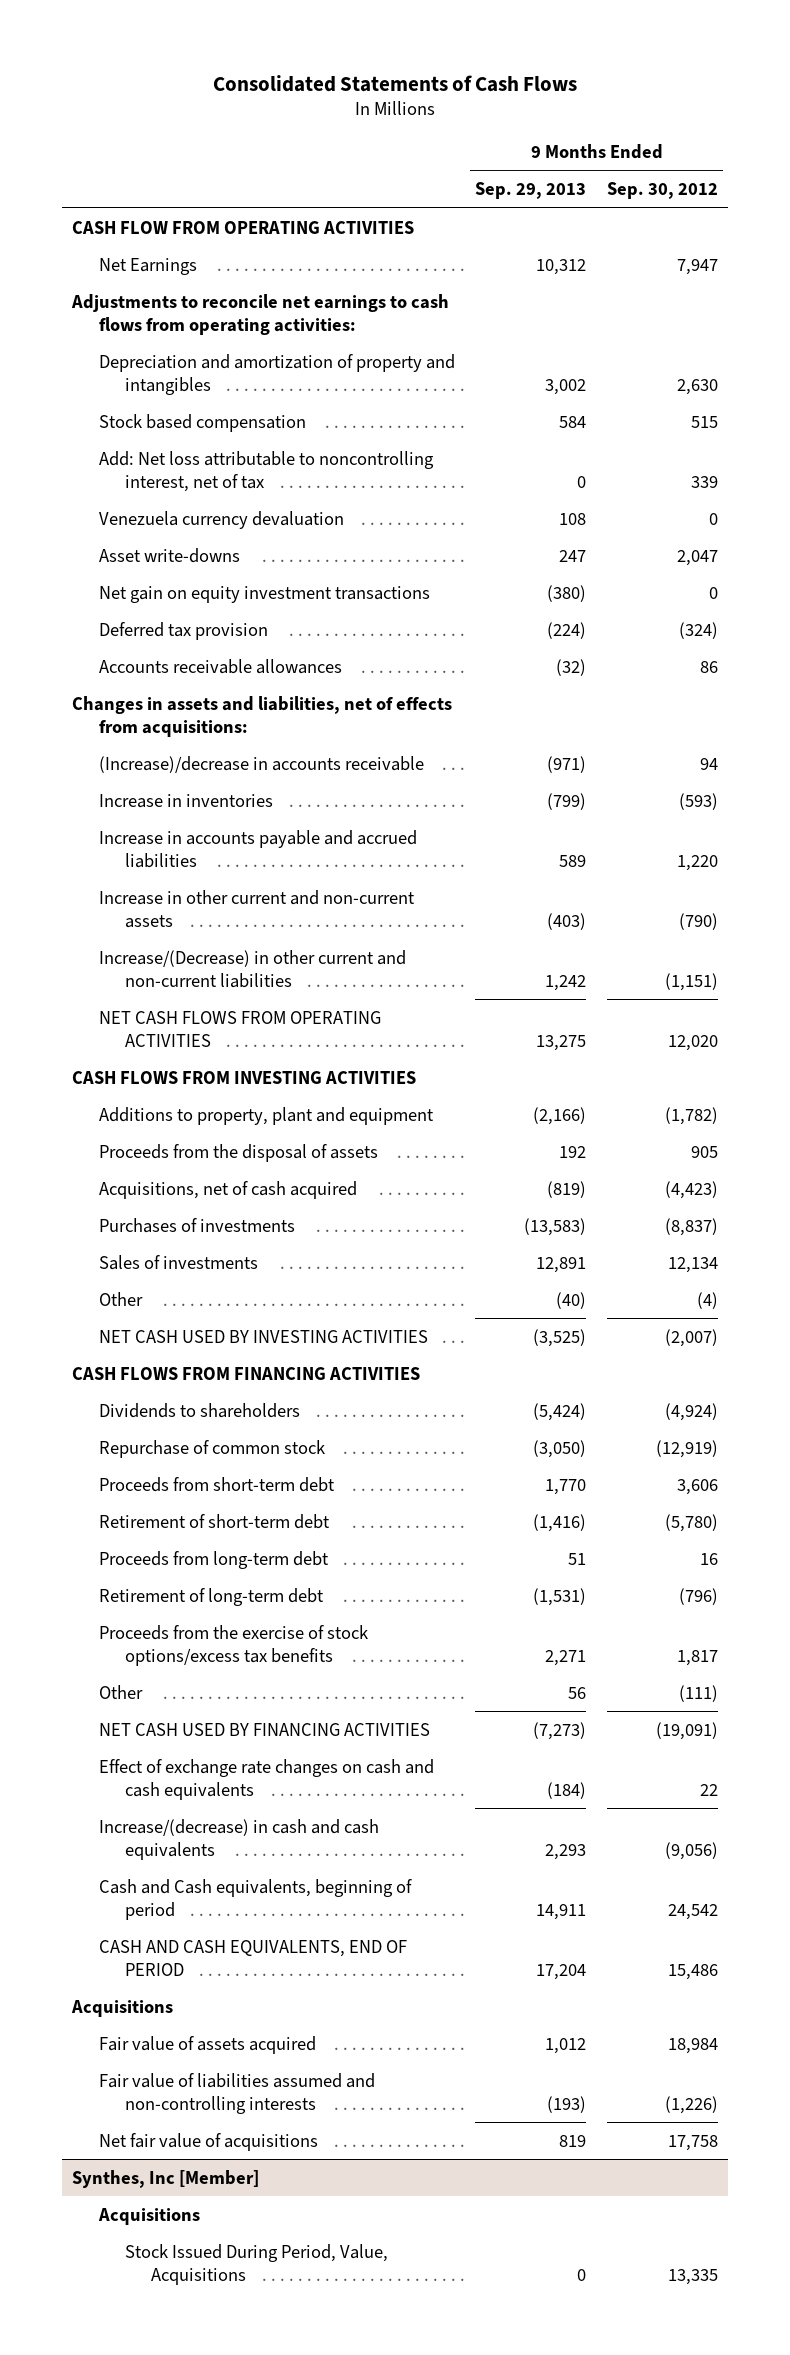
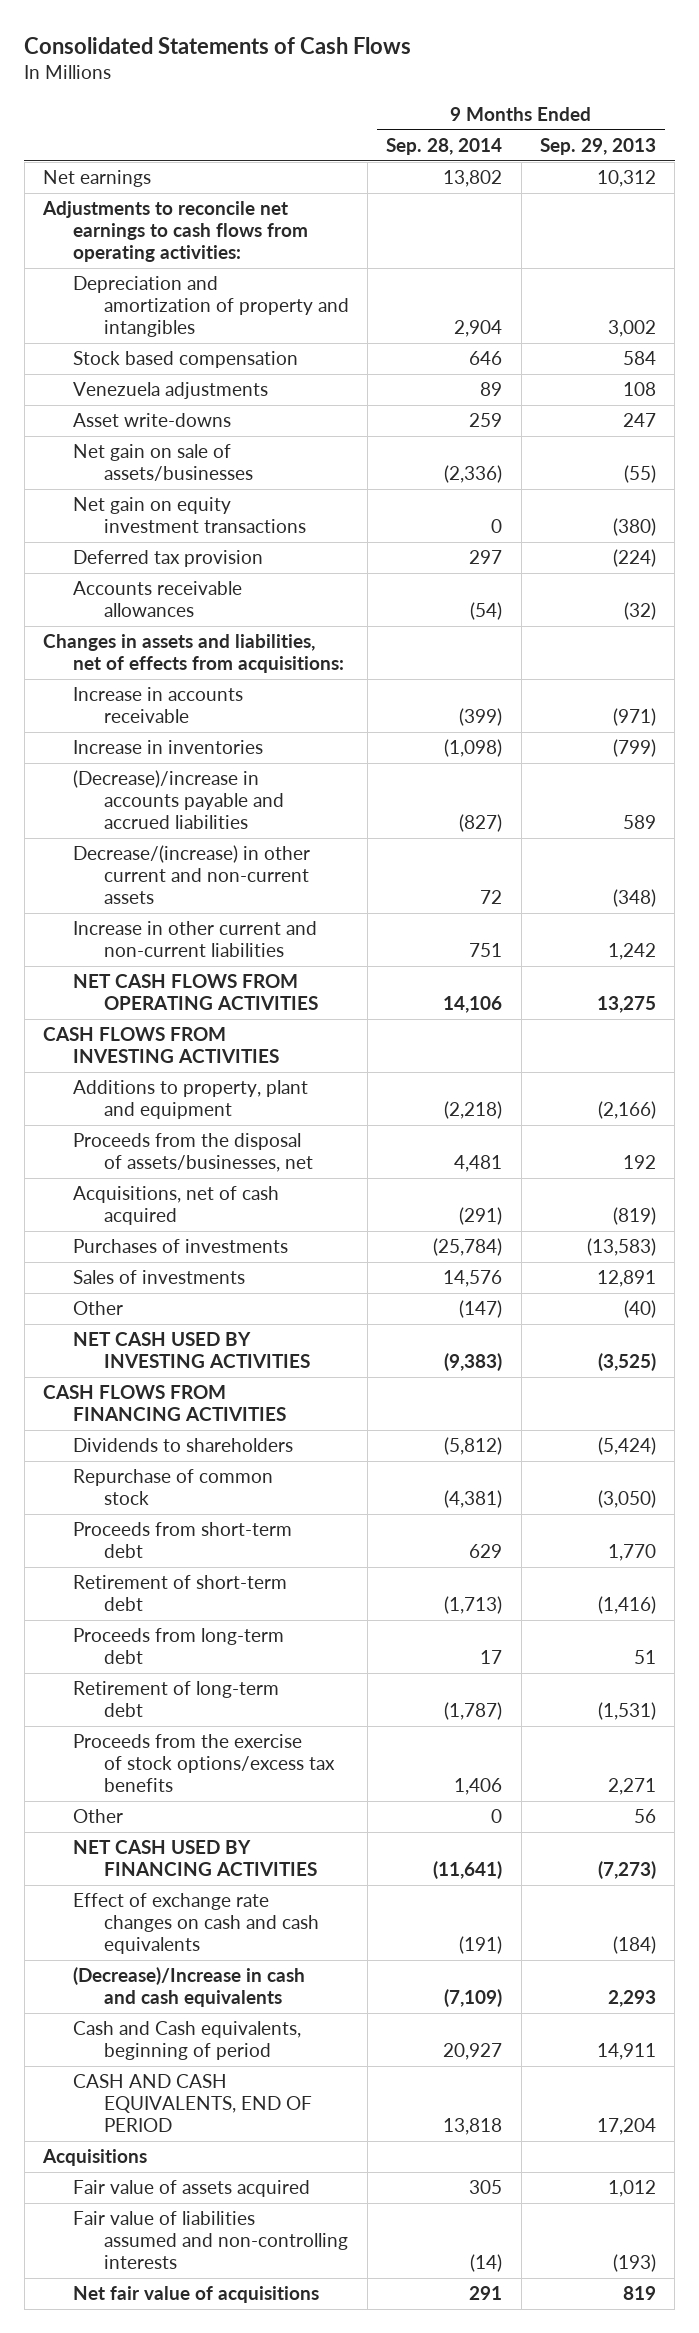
- | 9 Months Ended Sep. 29, 2013 | 9 Months Ended Sep. 30, 2012
+ | 9 Months Ended Sep. 28, 2014 | 9 Months Ended Sep. 29, 2013
- CASH FLOW FROM OPERATING ACTIVITIES
- Net Earnings | 10,312 | 7,947
+ Net earnings | 13,802 | 10,312
- Add: Net loss attributable to noncontrolling interest, net of tax | 0 | 339
- Venezuela currency devaluation | 108 | 0
+ Venezuela adjustments | 89 | 108
+ Net gain on sale of assets/businesses | (2,336) | (55)
- (Increase)/decrease in accounts receivable | (971) | 94
+ Increase in accounts receivable | (399) | (971)
- Increase in accounts payable and accrued liabilities | 589 | 1,220
- Increase in other current and non-current assets | (403) | (790)
- Increase/(Decrease) in other current and non-current liabilities | 1,242 | (1,151)
+ (Decrease)/increase in accounts payable and accrued liabilities | (827) | 589
+ Decrease/(increase) in other current and non-current assets | 72 | (348)
+ Increase in other current and non-current liabilities | 751 | 1,242
- Proceeds from the disposal of assets | 192 | 905
+ Proceeds from the disposal of assets/businesses, net | 4,481 | 192
- Increase/(decrease) in cash and cash equivalents | 2,293 | (9,056)
+ (Decrease)/Increase in cash and cash equivalents | (7,109) | 2,293
- Synthes, Inc [Member]
- Acquisitions
- Stock Issued During Period, Value, Acquisitions | 0 | 13,335

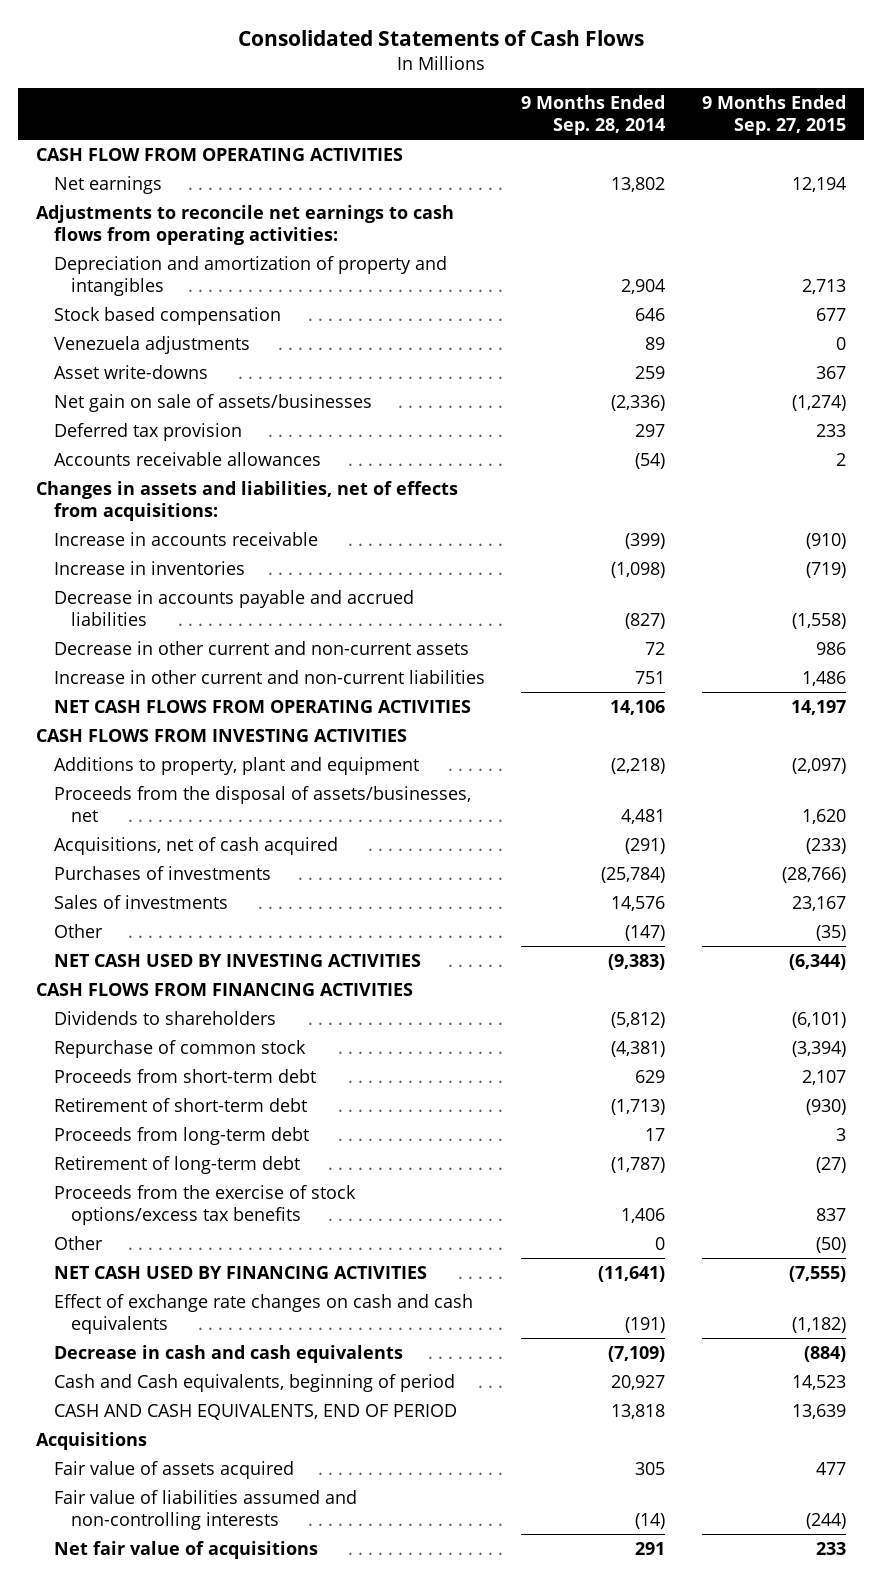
- | 9 Months Ended Sep. 28, 2014 | 9 Months Ended Sep. 29, 2013
+ | 9 Months Ended Sep. 28, 2014 | 9 Months Ended Sep. 27, 2015
+ CASH FLOW FROM OPERATING ACTIVITIES
- Net gain on equity investment transactions | 0 | (380)
- (Decrease)/increase in accounts payable and accrued liabilities | (827) | 589
- Decrease/(increase) in other current and non-current assets | 72 | (348)
+ Decrease in accounts payable and accrued liabilities | (827) | (1,558)
+ Decrease in other current and non-current assets | 72 | 986
- (Decrease)/Increase in cash and cash equivalents | (7,109) | 2,293
+ Decrease in cash and cash equivalents | (7,109) | (884)

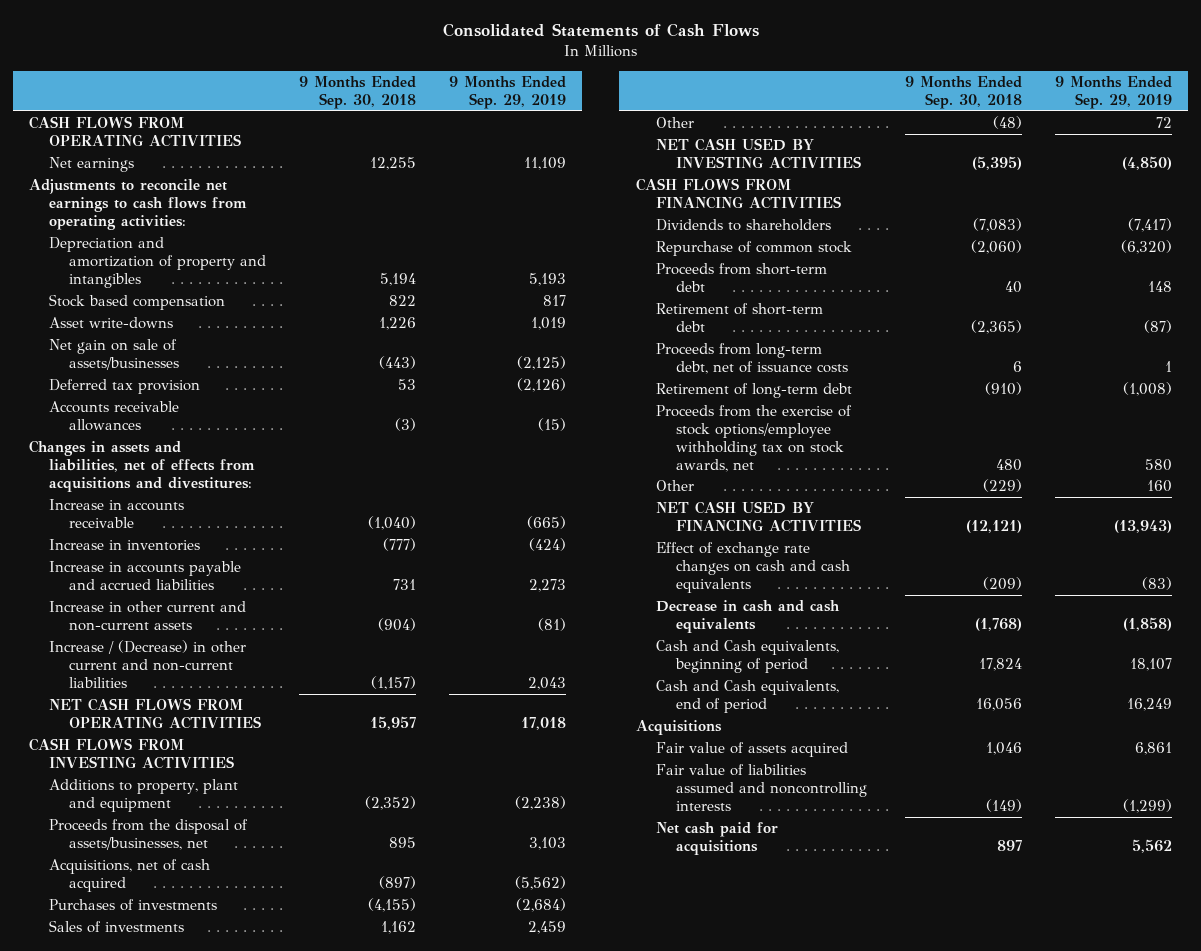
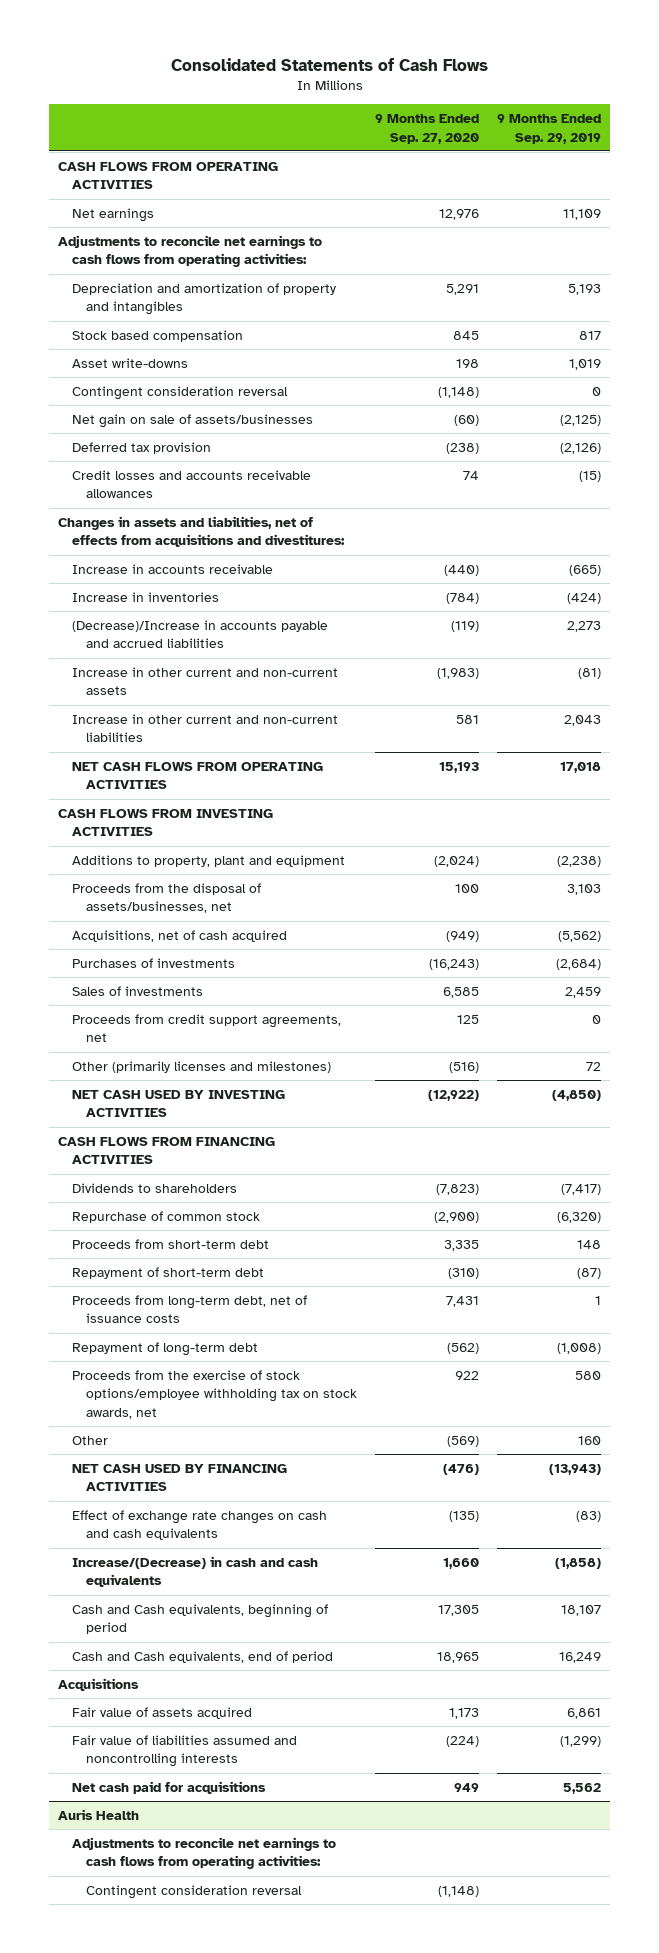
- | 9 Months Ended Sep. 30, 2018 | 9 Months Ended Sep. 29, 2019
+ | 9 Months Ended Sep. 27, 2020 | 9 Months Ended Sep. 29, 2019
+ Contingent consideration reversal | (1,148) | 0
- Accounts receivable allowances | (3) | (15)
+ Credit losses and accounts receivable allowances | 74 | (15)
- Increase in accounts payable and accrued liabilities | 731 | 2,273
+ (Decrease)/Increase in accounts payable and accrued liabilities | (119) | 2,273
- Increase / (Decrease) in other current and non-current liabilities | (1,157) | 2,043
+ Increase in other current and non-current liabilities | 581 | 2,043
- Other | (48) | 72
+ Proceeds from credit support agreements, net | 125 | 0
+ Other (primarily licenses and milestones) | (516) | 72
- Retirement of short-term debt | (2,365) | (87)
+ Repayment of short-term debt | (310) | (87)
- Retirement of long-term debt | (910) | (1,008)
+ Repayment of long-term debt | (562) | (1,008)
- Decrease in cash and cash equivalents | (1,768) | (1,858)
+ Increase/(Decrease) in cash and cash equivalents | 1,660 | (1,858)
+ Auris Health
+ Adjustments to reconcile net earnings to cash flows from operating activities:
+ Contingent consideration reversal | (1,148) |

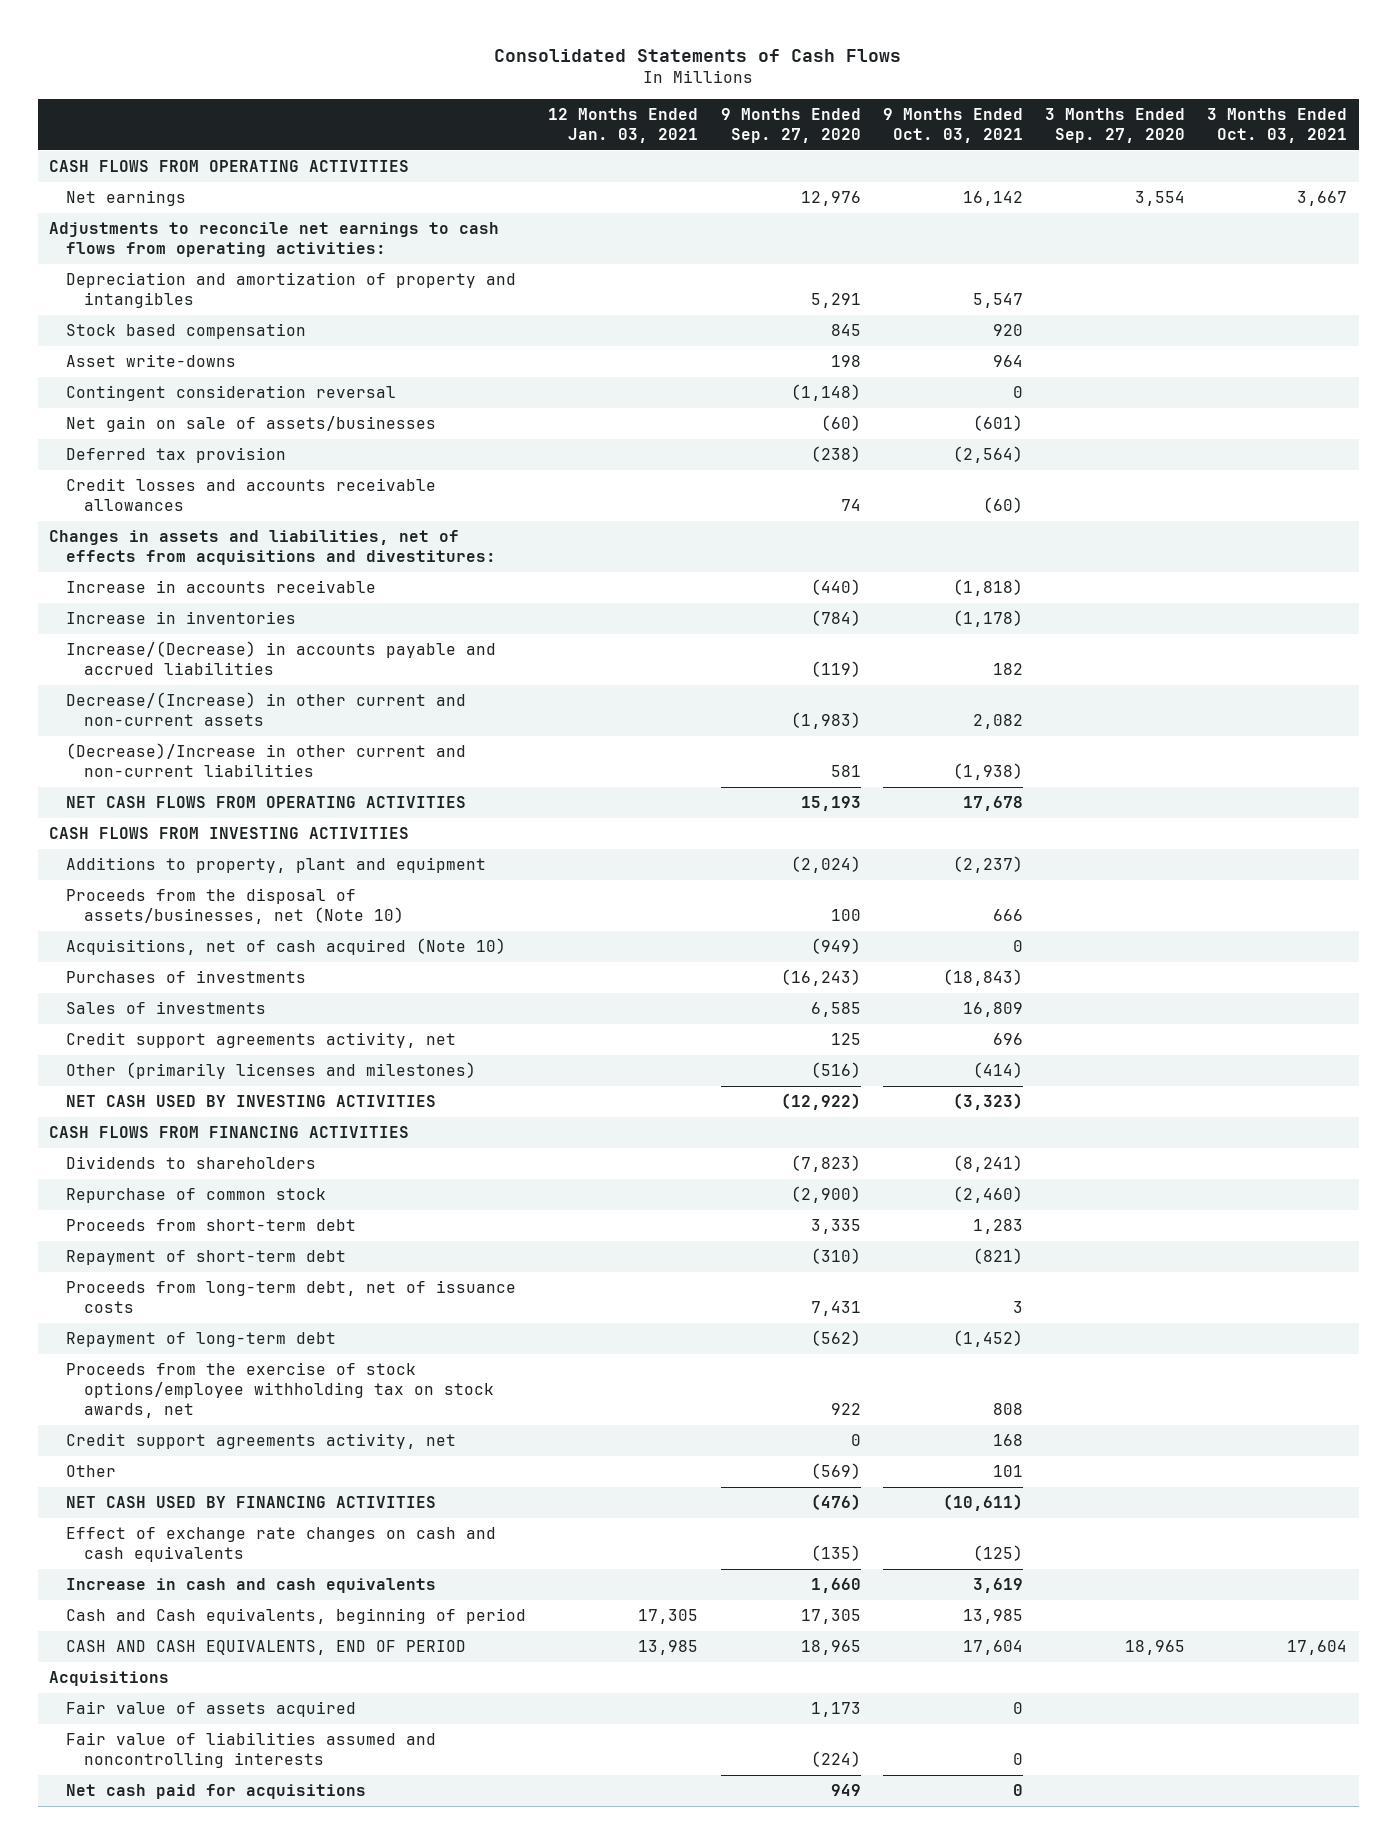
- | 9 Months Ended Sep. 27, 2020 | 9 Months Ended Sep. 29, 2019
+ | 12 Months Ended Jan. 03, 2021 | 9 Months Ended Sep. 27, 2020 | 9 Months Ended Oct. 03, 2021 | 3 Months Ended Sep. 27, 2020 | 3 Months Ended Oct. 03, 2021
- (Decrease)/Increase in accounts payable and accrued liabilities | (119) | 2,273
- Increase in other current and non-current assets | (1,983) | (81)
- Increase in other current and non-current liabilities | 581 | 2,043
+ Increase/(Decrease) in accounts payable and accrued liabilities | | (119) | 182 | |
+ Decrease/(Increase) in other current and non-current assets | | (1,983) | 2,082 | |
+ (Decrease)/Increase in other current and non-current liabilities | | 581 | (1,938) | |
- Proceeds from the disposal of assets/businesses, net | 100 | 3,103
- Acquisitions, net of cash acquired | (949) | (5,562)
+ Proceeds from the disposal of assets/businesses, net (Note 10) | | 100 | 666 | |
+ Acquisitions, net of cash acquired (Note 10) | | (949) | 0 | |
- Proceeds from credit support agreements, net | 125 | 0
+ Credit support agreements activity, net | | 125 | 696 | |
+ Credit support agreements activity, net | | 0 | 168 | |
- Increase/(Decrease) in cash and cash equivalents | 1,660 | (1,858)
+ Increase in cash and cash equivalents | | 1,660 | 3,619 | |
- Cash and Cash equivalents, end of period | 18,965 | 16,249
+ CASH AND CASH EQUIVALENTS, END OF PERIOD | 13,985 | 18,965 | 17,604 | 18,965 | 17,604
- Auris Health
- Adjustments to reconcile net earnings to cash flows from operating activities:
- Contingent consideration reversal | (1,148) |

